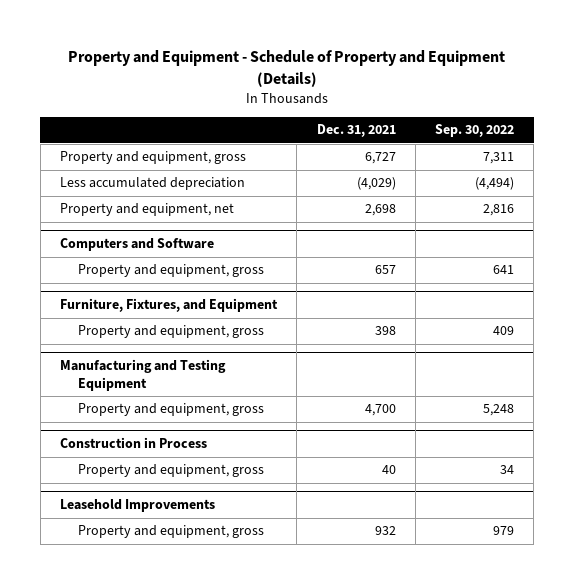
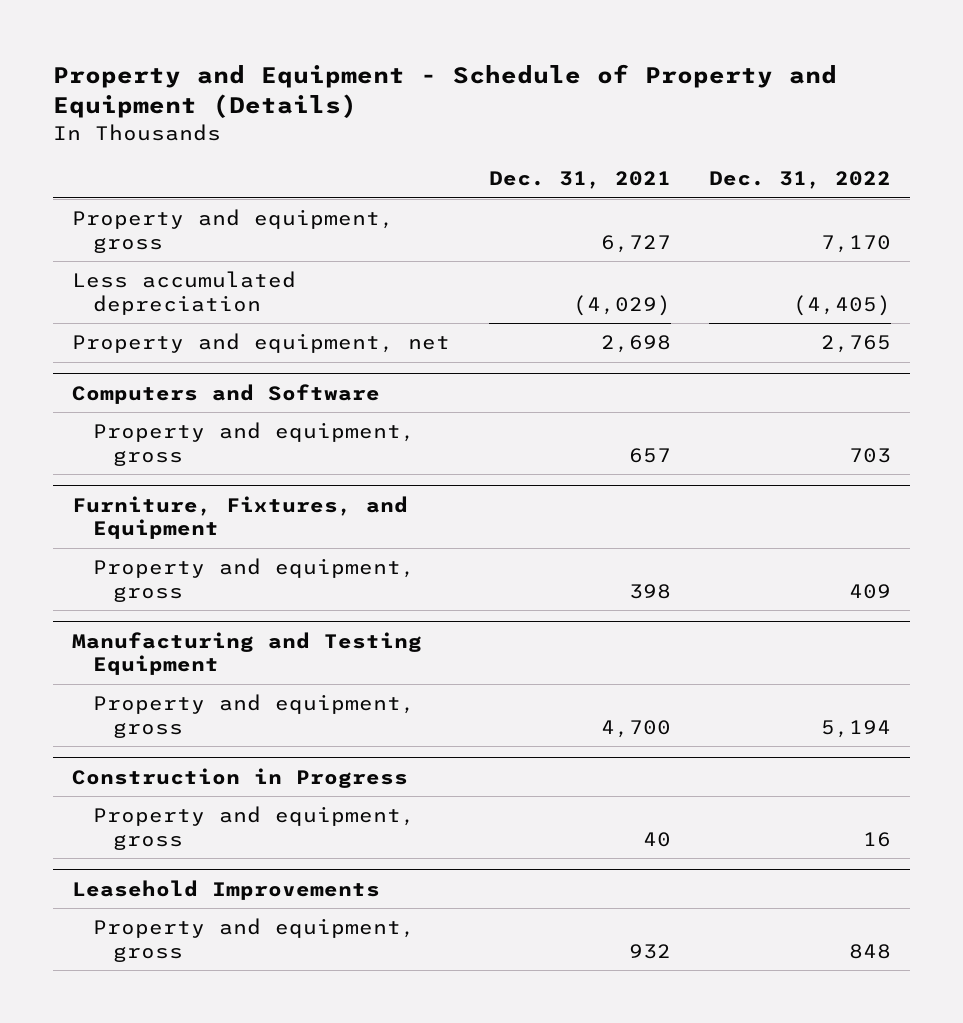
- | Dec. 31, 2021 | Sep. 30, 2022
+ | Dec. 31, 2021 | Dec. 31, 2022
- Construction in Process
+ Construction in Progress

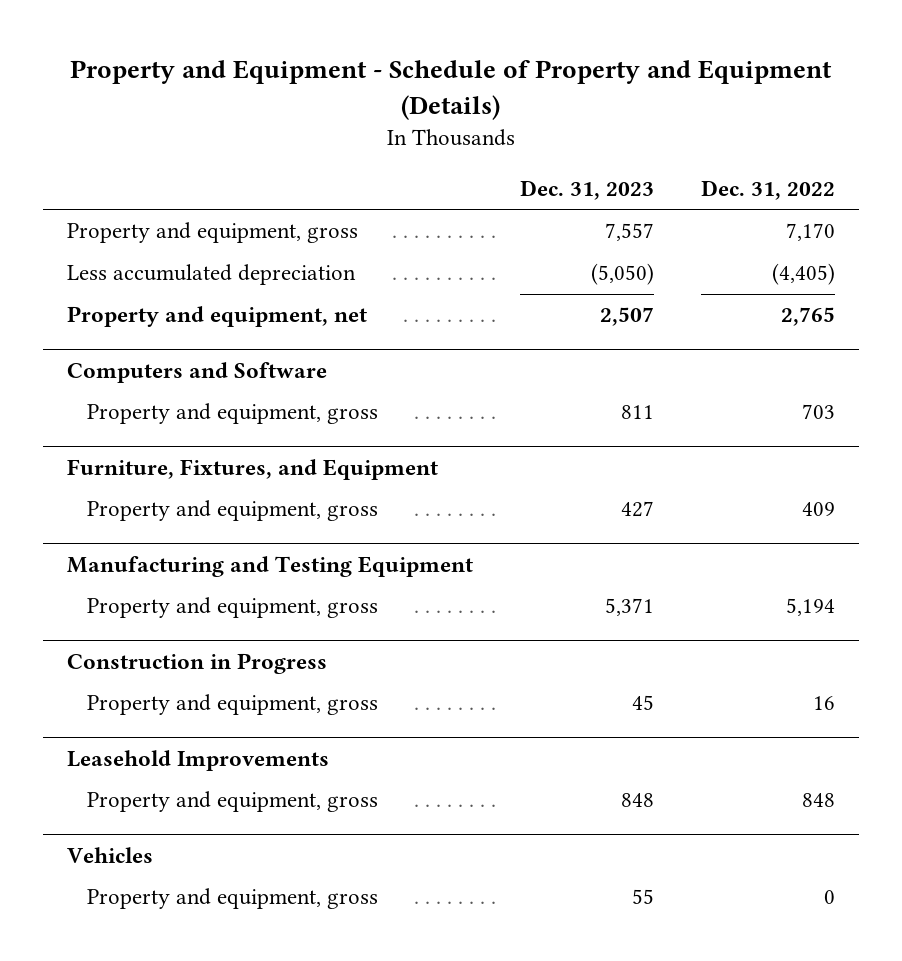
- | Dec. 31, 2021 | Dec. 31, 2022
+ | Dec. 31, 2023 | Dec. 31, 2022
+ Vehicles
+ Property and equipment, gross | 55 | 0

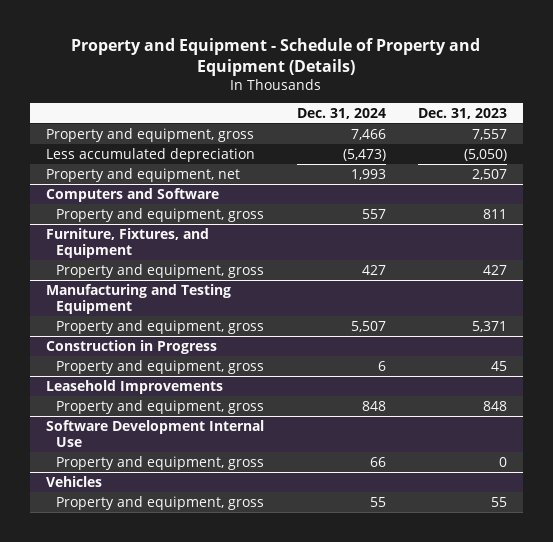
- | Dec. 31, 2023 | Dec. 31, 2022
+ | Dec. 31, 2024 | Dec. 31, 2023
+ Software Development Internal Use
+ Property and equipment, gross | 66 | 0

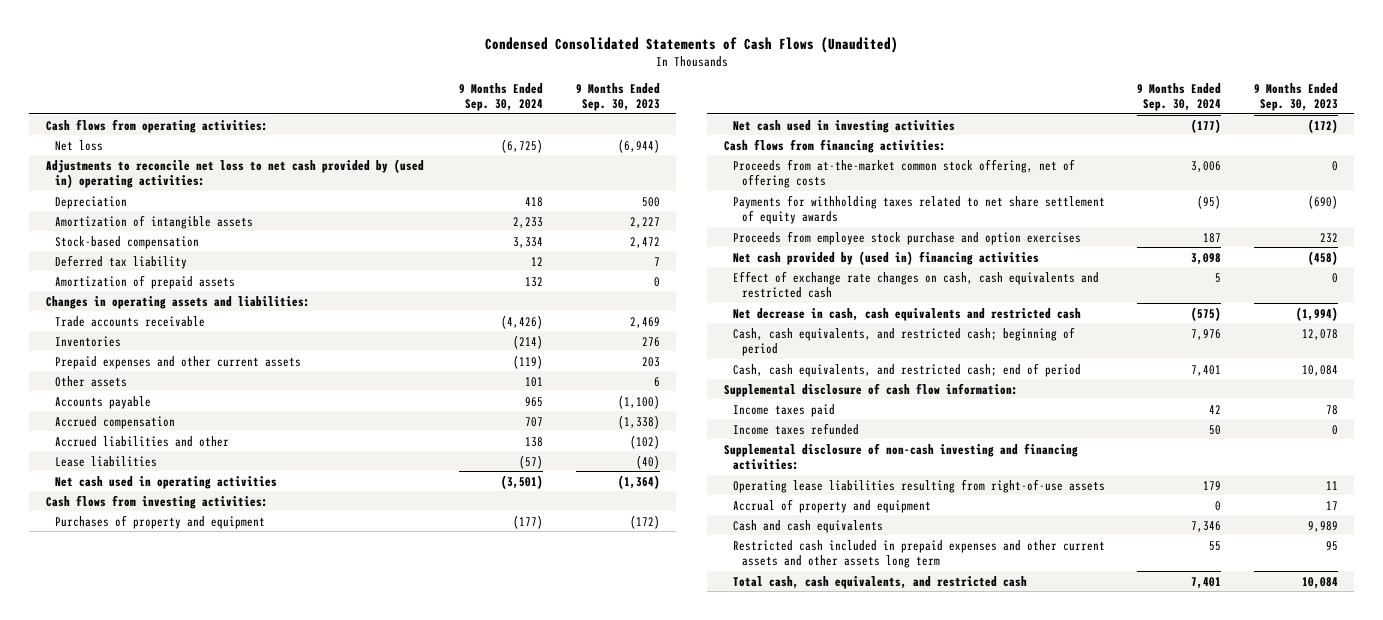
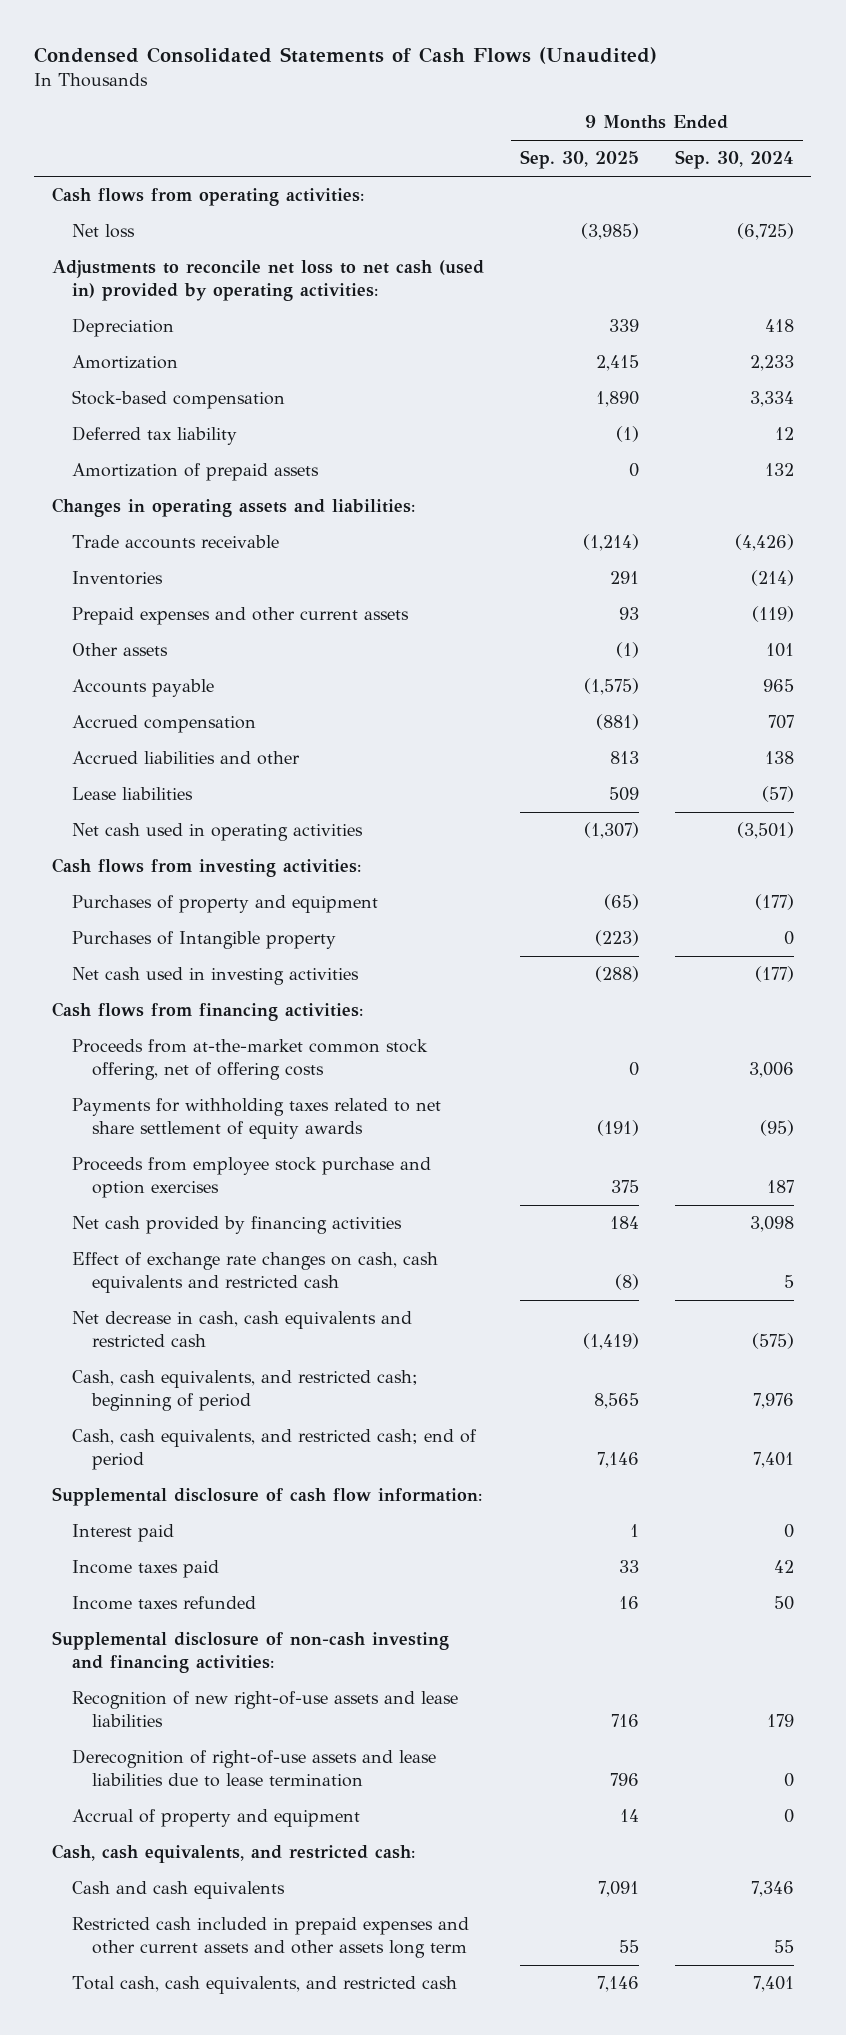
- | 9 Months Ended Sep. 30, 2024 | 9 Months Ended Sep. 30, 2023
+ | 9 Months Ended Sep. 30, 2025 | 9 Months Ended Sep. 30, 2024
- Adjustments to reconcile net loss to net cash provided by (used in) operating activities:
+ Adjustments to reconcile net loss to net cash (used in) provided by operating activities:
- Amortization of intangible assets | 2,233 | 2,227
+ Amortization | 2,415 | 2,233
+ Purchases of Intangible property | (223) | 0
- Net cash provided by (used in) financing activities | 3,098 | (458)
+ Net cash provided by financing activities | 184 | 3,098
+ Interest paid | 1 | 0
- Operating lease liabilities resulting from right-of-use assets | 179 | 11
+ Recognition of new right-of-use assets and lease liabilities | 716 | 179
+ Derecognition of right-of-use assets and lease liabilities due to lease termination | 796 | 0
+ Cash, cash equivalents, and restricted cash:

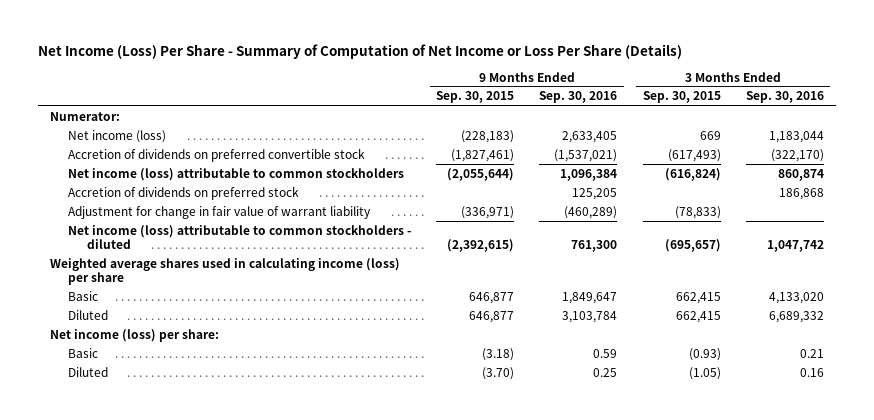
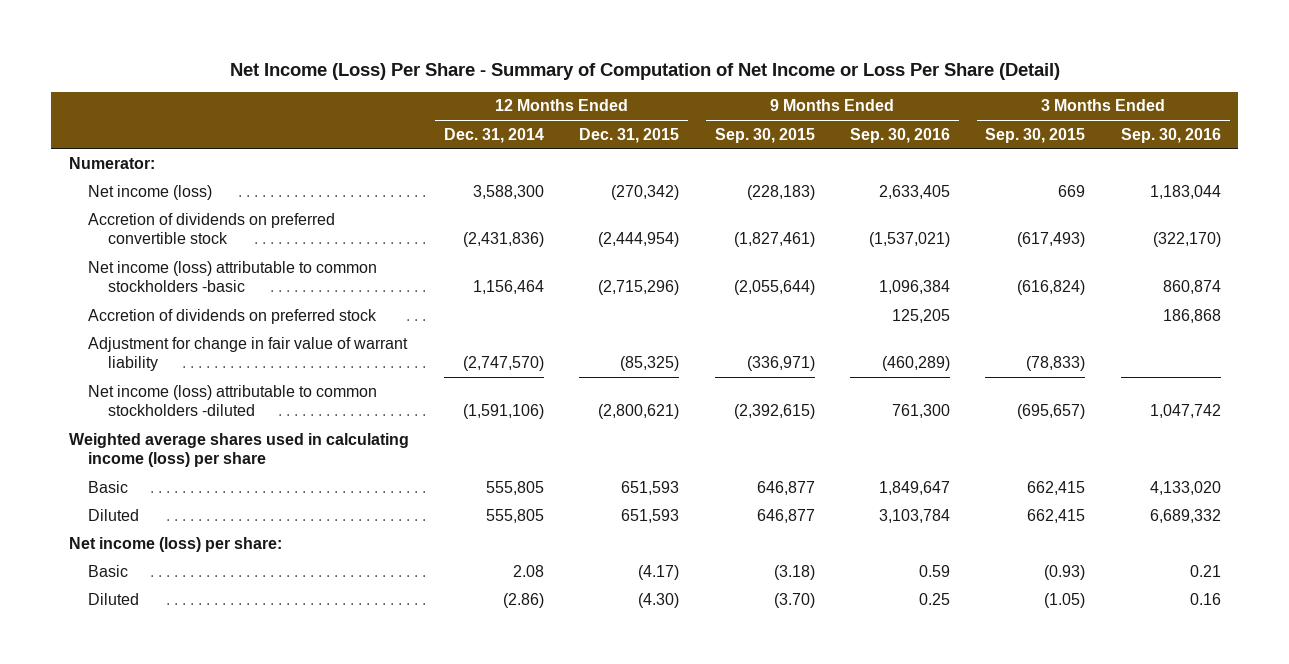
- Net Income (Loss) Per Share - Summary of Computation of Net Income or Loss Per Share (Details)
+ Net Income (Loss) Per Share - Summary of Computation of Net Income or Loss Per Share (Detail)
- | 9 Months Ended Sep. 30, 2015 | 9 Months Ended Sep. 30, 2016 | 3 Months Ended Sep. 30, 2015 | 3 Months Ended Sep. 30, 2016
+ | 12 Months Ended Dec. 31, 2014 | 12 Months Ended Dec. 31, 2015 | 9 Months Ended Sep. 30, 2015 | 9 Months Ended Sep. 30, 2016 | 3 Months Ended Sep. 30, 2015 | 3 Months Ended Sep. 30, 2016
- Net income (loss) attributable to common stockholders | (2,055,644) | 1,096,384 | (616,824) | 860,874
+ Net income (loss) attributable to common stockholders -basic | 1,156,464 | (2,715,296) | (2,055,644) | 1,096,384 | (616,824) | 860,874
- Net income (loss) attributable to common stockholders - diluted | (2,392,615) | 761,300 | (695,657) | 1,047,742
+ Net income (loss) attributable to common stockholders -diluted | (1,591,106) | (2,800,621) | (2,392,615) | 761,300 | (695,657) | 1,047,742

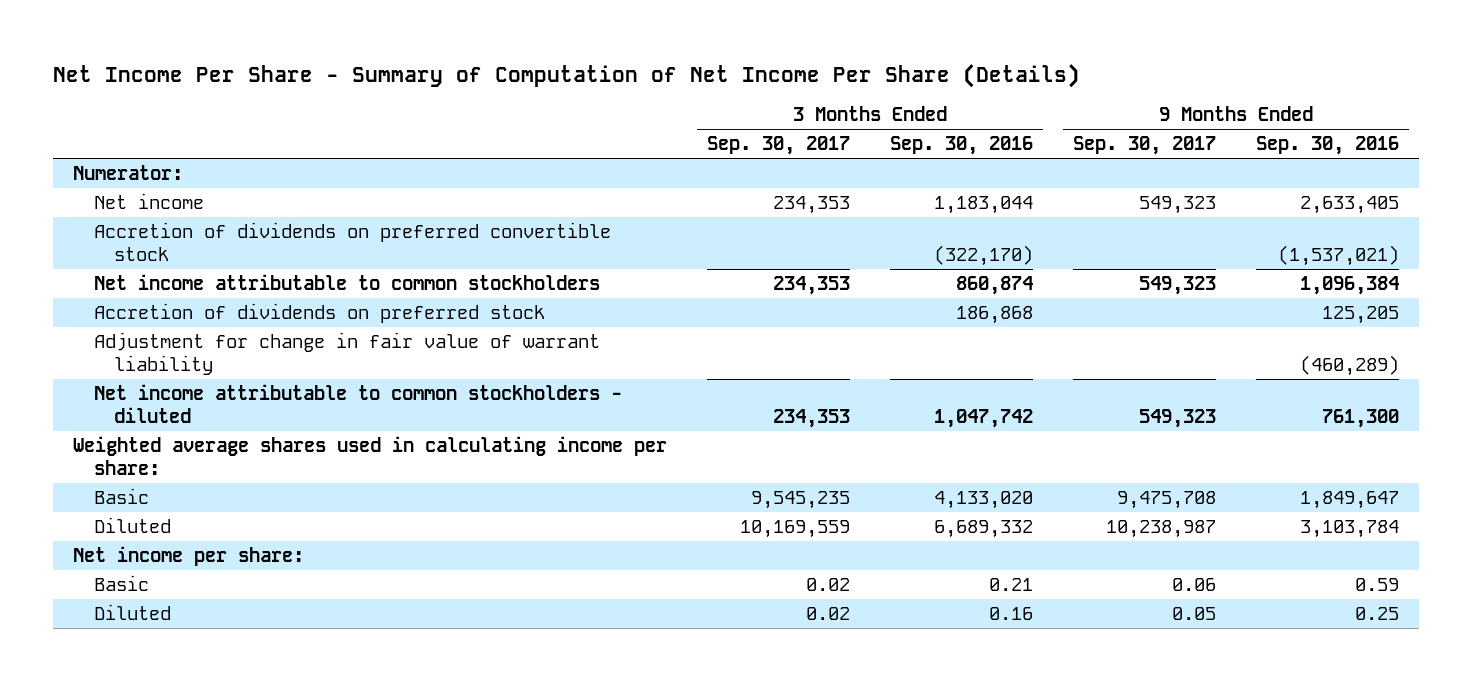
- Net Income (Loss) Per Share - Summary of Computation of Net Income or Loss Per Share (Detail)
+ Net Income Per Share - Summary of Computation of Net Income Per Share (Details)
- | 12 Months Ended Dec. 31, 2014 | 12 Months Ended Dec. 31, 2015 | 9 Months Ended Sep. 30, 2015 | 9 Months Ended Sep. 30, 2016 | 3 Months Ended Sep. 30, 2015 | 3 Months Ended Sep. 30, 2016
+ | 3 Months Ended Sep. 30, 2017 | 3 Months Ended Sep. 30, 2016 | 9 Months Ended Sep. 30, 2017 | 9 Months Ended Sep. 30, 2016
- Net income (loss) | 3,588,300 | (270,342) | (228,183) | 2,633,405 | 669 | 1,183,044
+ Net income | 234,353 | 1,183,044 | 549,323 | 2,633,405
- Net income (loss) attributable to common stockholders -basic | 1,156,464 | (2,715,296) | (2,055,644) | 1,096,384 | (616,824) | 860,874
+ Net income attributable to common stockholders | 234,353 | 860,874 | 549,323 | 1,096,384
- Net income (loss) attributable to common stockholders -diluted | (1,591,106) | (2,800,621) | (2,392,615) | 761,300 | (695,657) | 1,047,742
- Weighted average shares used in calculating income (loss) per share
+ Net income attributable to common stockholders - diluted | 234,353 | 1,047,742 | 549,323 | 761,300
+ Weighted average shares used in calculating income per share:
- Net income (loss) per share:
+ Net income per share:

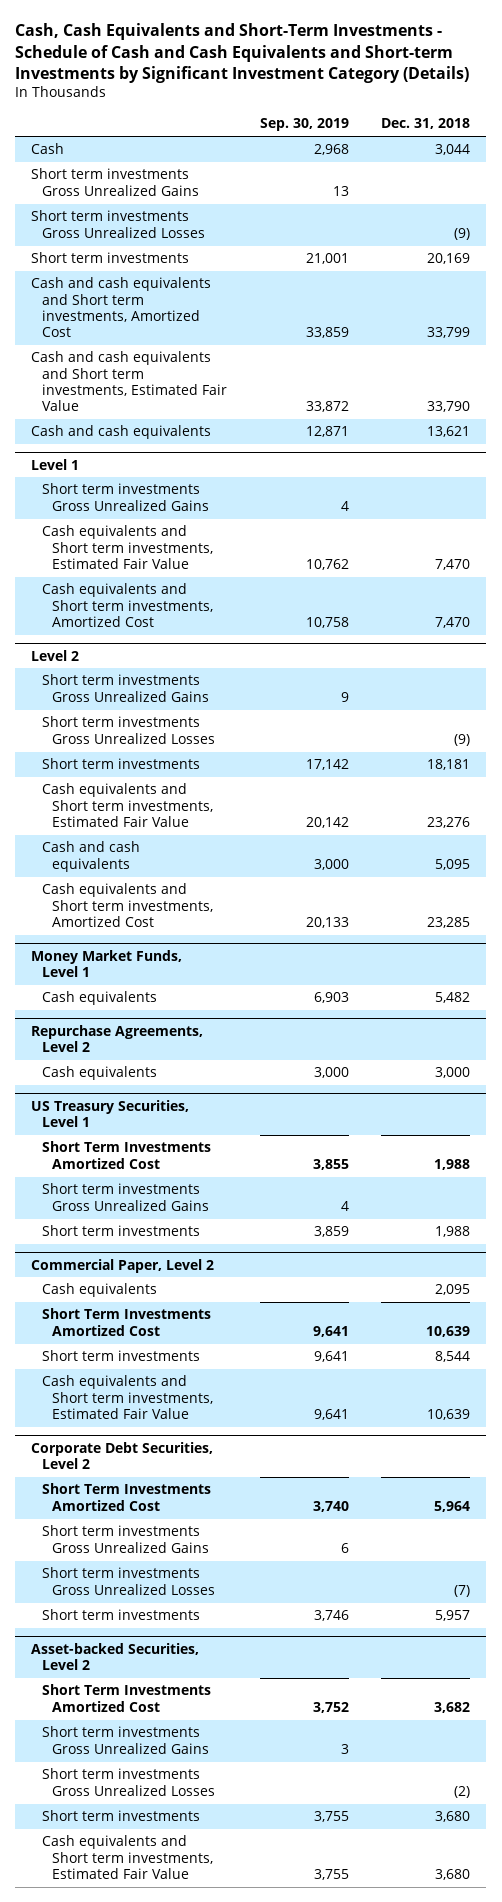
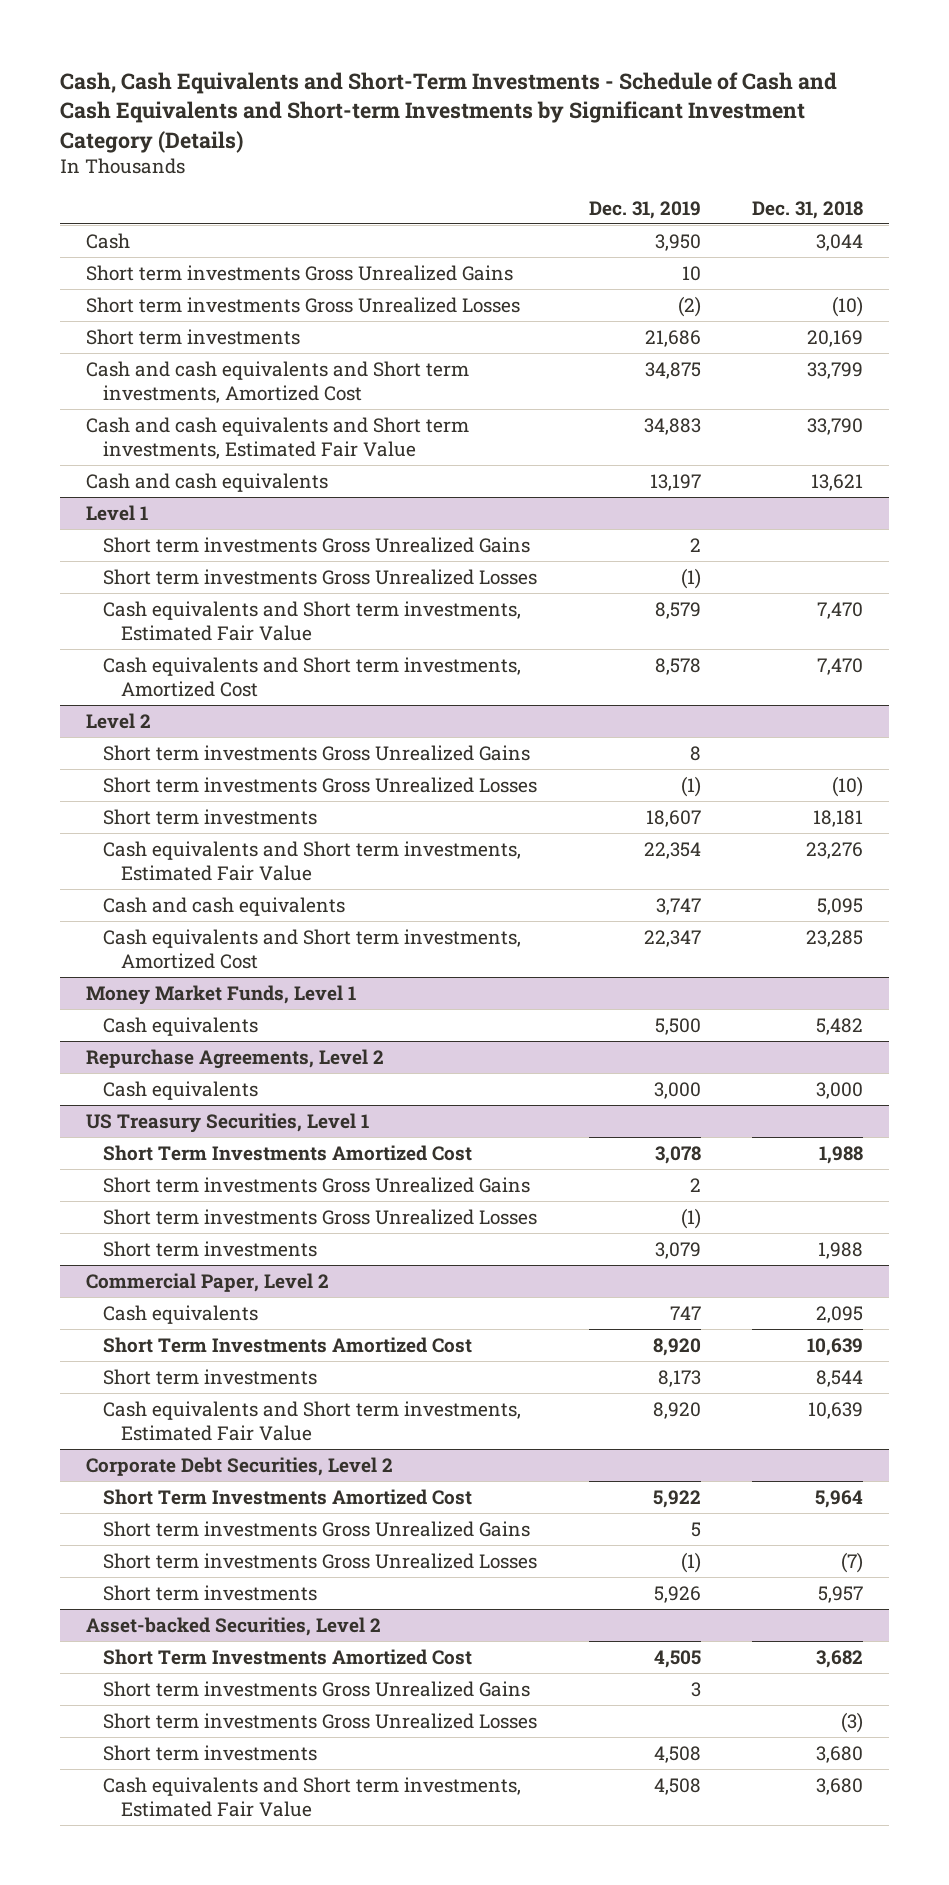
- | Sep. 30, 2019 | Dec. 31, 2018
+ | Dec. 31, 2019 | Dec. 31, 2018
- Short term investments Gross Unrealized Losses | | (9)
+ Short term investments Gross Unrealized Losses | (2) | (10)
@ Level 1
+ Short term investments Gross Unrealized Losses | (1) |
@ Level 2
- Short term investments Gross Unrealized Losses | | (9)
+ Short term investments Gross Unrealized Losses | (1) | (10)
@ US Treasury Securities, Level 1
+ Short term investments Gross Unrealized Losses | (1) |
@ Asset-backed Securities, Level 2
- Short term investments Gross Unrealized Losses | | (2)
+ Short term investments Gross Unrealized Losses | | (3)

